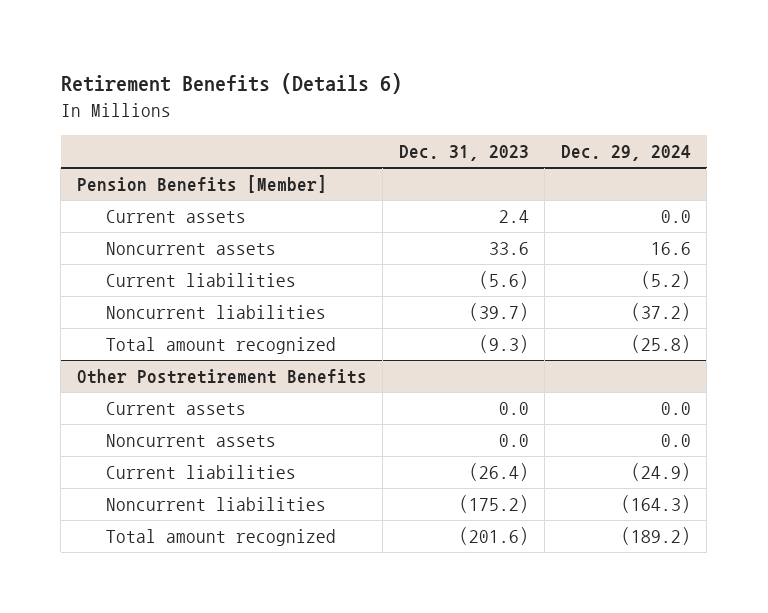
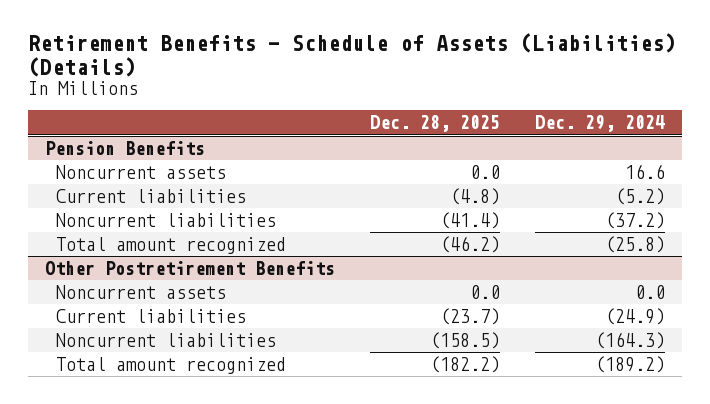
- Retirement Benefits (Details 6)
+ Retirement Benefits - Schedule of Assets (Liabilities) (Details)
- | Dec. 31, 2023 | Dec. 29, 2024
+ | Dec. 28, 2025 | Dec. 29, 2024
- Pension Benefits [Member]
- Current assets | 2.4 | 0.0
+ Pension Benefits
@ Other Postretirement Benefits
- Current assets | 0.0 | 0.0

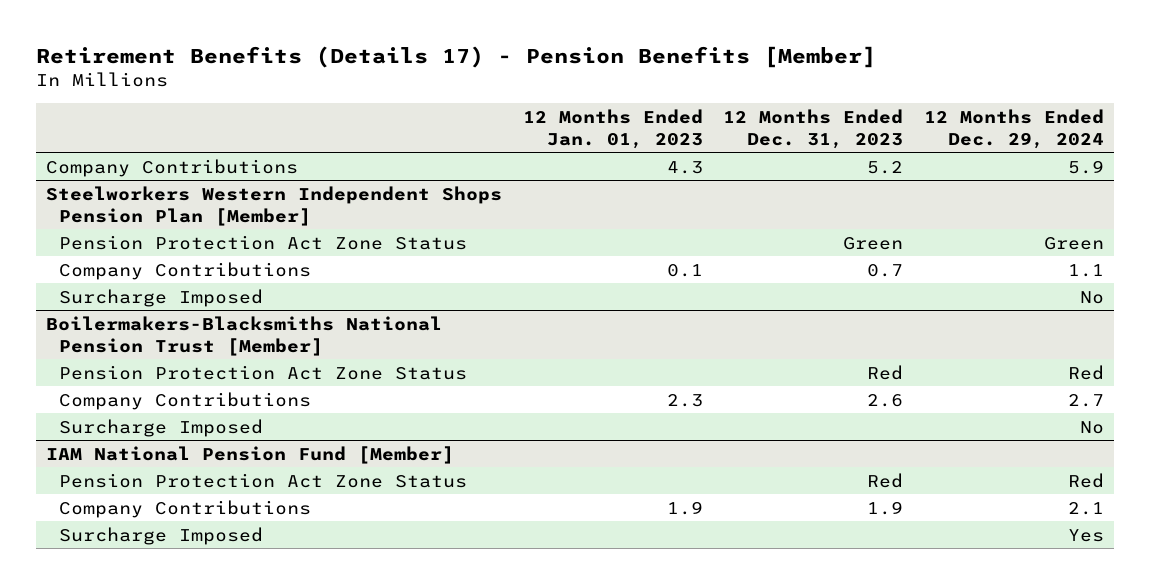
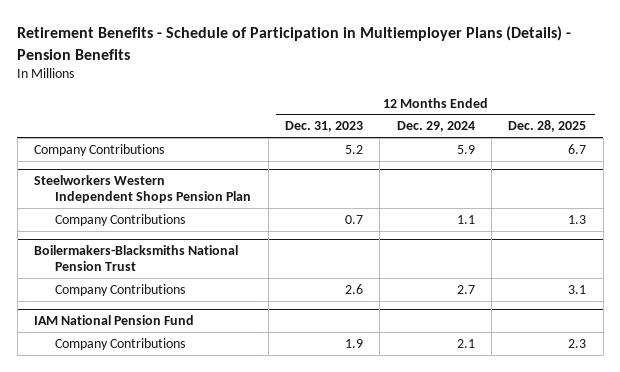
- Retirement Benefits (Details 17) - Pension Benefits [Member]
+ Retirement Benefits - Schedule of Participation in Multiemployer Plans (Details) - Pension Benefits
- | 12 Months Ended Jan. 01, 2023 | 12 Months Ended Dec. 31, 2023 | 12 Months Ended Dec. 29, 2024
+ | 12 Months Ended Dec. 31, 2023 | 12 Months Ended Dec. 29, 2024 | 12 Months Ended Dec. 28, 2025
- Steelworkers Western Independent Shops Pension Plan [Member]
- Pension Protection Act Zone Status | | Green | Green
+ Steelworkers Western Independent Shops Pension Plan
- Surcharge Imposed | | | No
- Boilermakers-Blacksmiths National Pension Trust [Member]
- Pension Protection Act Zone Status | | Red | Red
+ Boilermakers-Blacksmiths National Pension Trust
- Surcharge Imposed | | | No
- IAM National Pension Fund [Member]
- Pension Protection Act Zone Status | | Red | Red
+ IAM National Pension Fund
- Surcharge Imposed | | | Yes

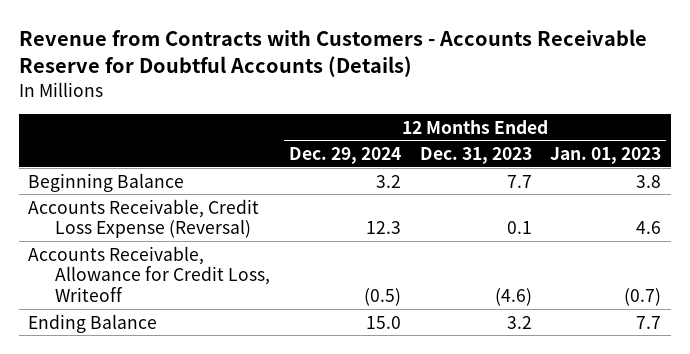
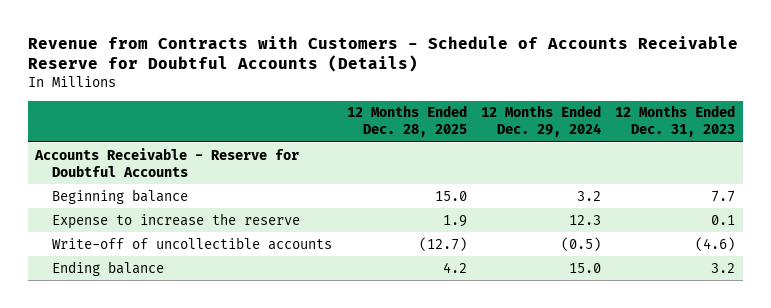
- Revenue from Contracts with Customers - Accounts Receivable Reserve for Doubtful Accounts (Details)
+ Revenue from Contracts with Customers - Schedule of Accounts Receivable Reserve for Doubtful Accounts (Details)
- | 12 Months Ended Dec. 29, 2024 | 12 Months Ended Dec. 31, 2023 | 12 Months Ended Jan. 01, 2023
+ | 12 Months Ended Dec. 28, 2025 | 12 Months Ended Dec. 29, 2024 | 12 Months Ended Dec. 31, 2023
- Beginning Balance | 3.2 | 7.7 | 3.8
- Accounts Receivable, Credit Loss Expense (Reversal) | 12.3 | 0.1 | 4.6
- Accounts Receivable, Allowance for Credit Loss, Writeoff | (0.5) | (4.6) | (0.7)
- Ending Balance | 15.0 | 3.2 | 7.7
+ Accounts Receivable - Reserve for Doubtful Accounts
+ Beginning balance | 15.0 | 3.2 | 7.7
+ Expense to increase the reserve | 1.9 | 12.3 | 0.1
+ Write-off of uncollectible accounts | (12.7) | (0.5) | (4.6)
+ Ending balance | 4.2 | 15.0 | 3.2

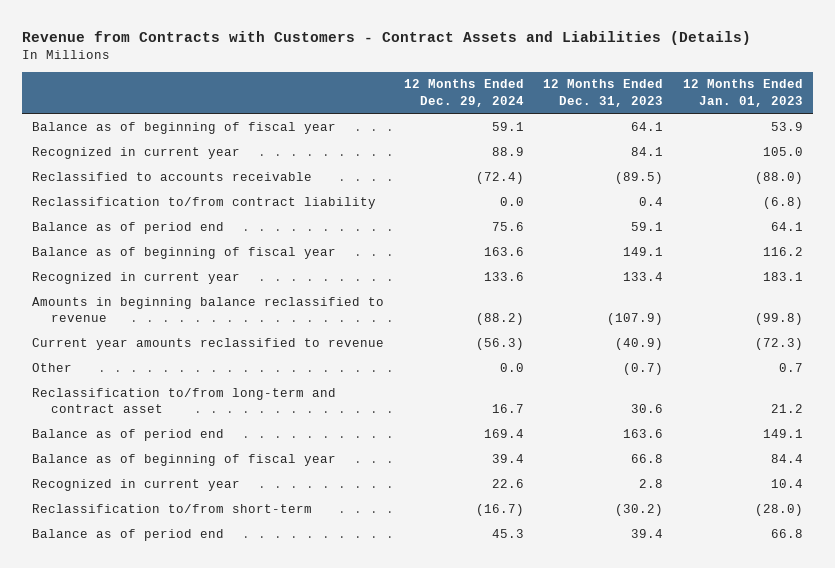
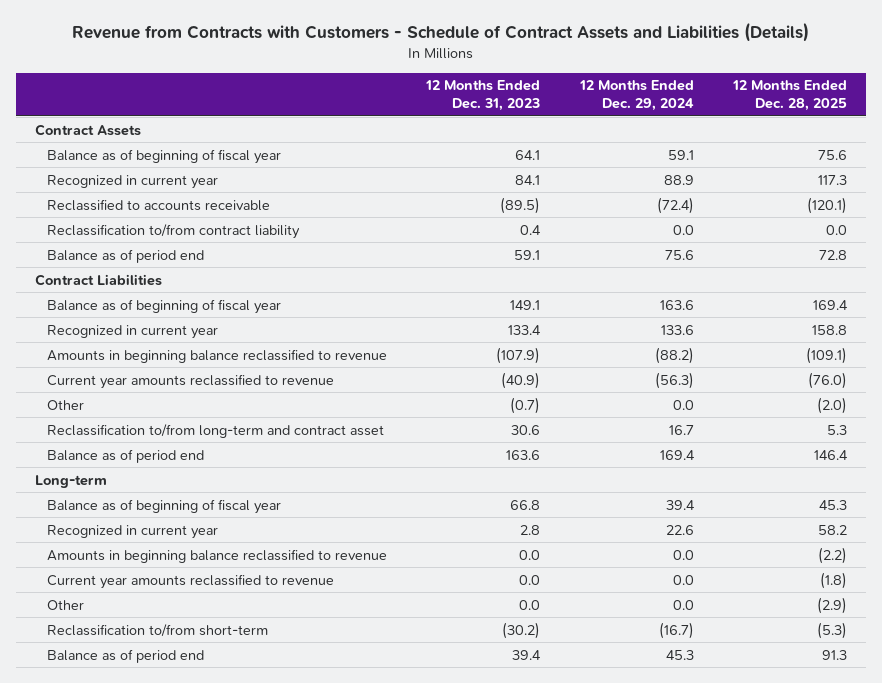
- Revenue from Contracts with Customers - Contract Assets and Liabilities (Details)
+ Revenue from Contracts with Customers - Schedule of Contract Assets and Liabilities (Details)
- | 12 Months Ended Dec. 29, 2024 | 12 Months Ended Dec. 31, 2023 | 12 Months Ended Jan. 01, 2023
+ | 12 Months Ended Dec. 31, 2023 | 12 Months Ended Dec. 29, 2024 | 12 Months Ended Dec. 28, 2025
+ Contract Assets
+ Contract Liabilities
+ Long-term
+ Amounts in beginning balance reclassified to revenue | 0.0 | 0.0 | (2.2)
+ Current year amounts reclassified to revenue | 0.0 | 0.0 | (1.8)
+ Other | 0.0 | 0.0 | (2.9)

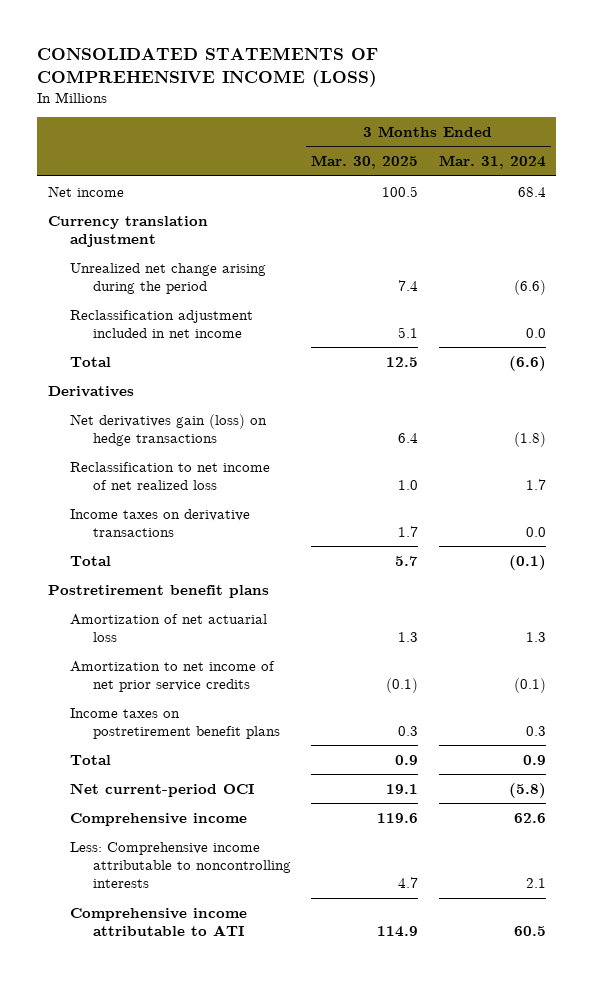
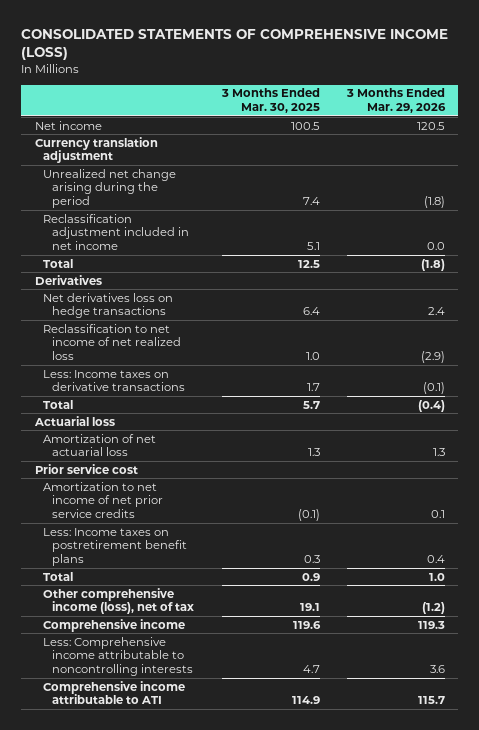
- | 3 Months Ended Mar. 30, 2025 | 3 Months Ended Mar. 31, 2024
+ | 3 Months Ended Mar. 30, 2025 | 3 Months Ended Mar. 29, 2026
- Net derivatives gain (loss) on hedge transactions | 6.4 | (1.8)
+ Net derivatives loss on hedge transactions | 6.4 | 2.4
- Income taxes on derivative transactions | 1.7 | 0.0
+ Less: Income taxes on derivative transactions | 1.7 | (0.1)
- Postretirement benefit plans
+ Actuarial loss
+ Prior service cost
- Income taxes on postretirement benefit plans | 0.3 | 0.3
+ Less: Income taxes on postretirement benefit plans | 0.3 | 0.4
- Net current-period OCI | 19.1 | (5.8)
+ Other comprehensive income (loss), net of tax | 19.1 | (1.2)

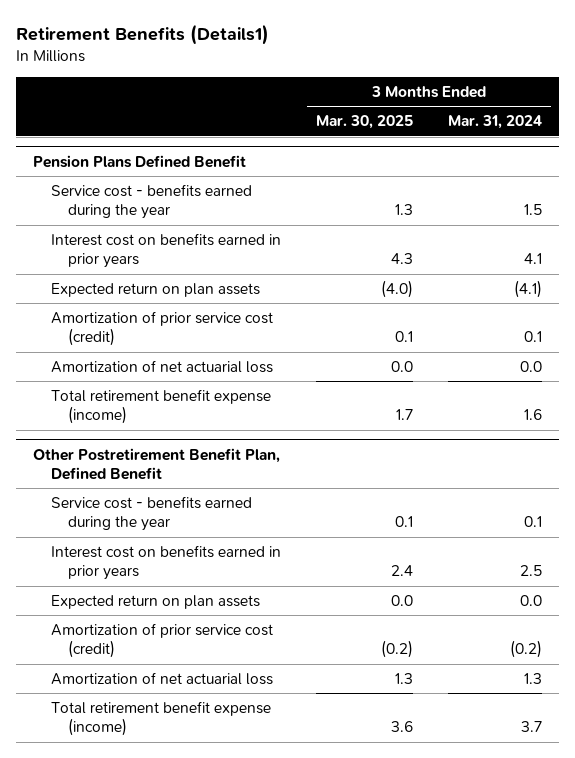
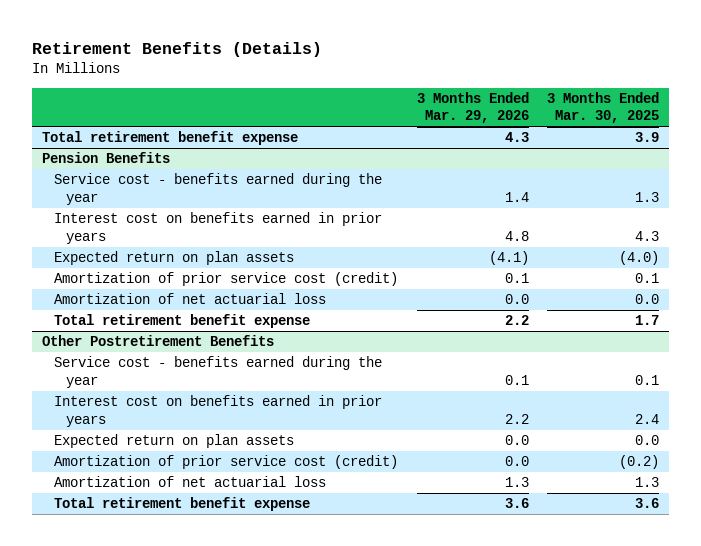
- Retirement Benefits (Details1)
+ Retirement Benefits (Details)
- | 3 Months Ended Mar. 30, 2025 | 3 Months Ended Mar. 31, 2024
+ | 3 Months Ended Mar. 29, 2026 | 3 Months Ended Mar. 30, 2025
- Pension Plans Defined Benefit
+ Total retirement benefit expense | 4.3 | 3.9
+ Pension Benefits
- Total retirement benefit expense (income) | 1.7 | 1.6
- Other Postretirement Benefit Plan, Defined Benefit
+ Total retirement benefit expense | 2.2 | 1.7
+ Other Postretirement Benefits
- Total retirement benefit expense (income) | 3.6 | 3.7
+ Total retirement benefit expense | 3.6 | 3.6

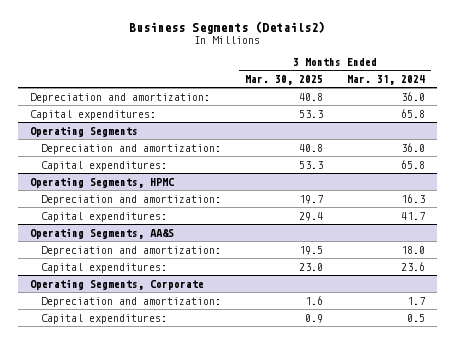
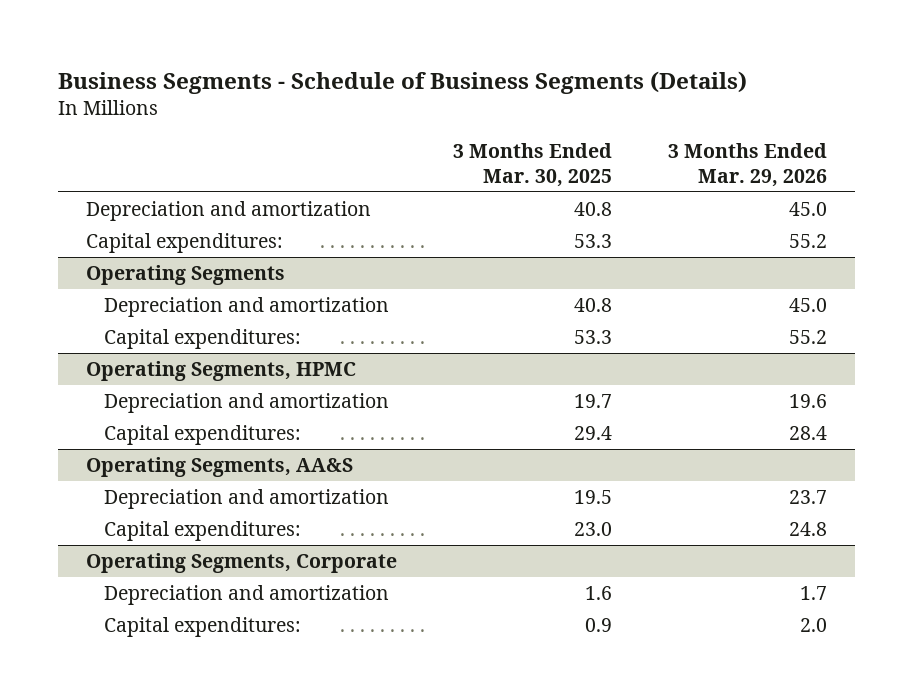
- Business Segments (Details2)
+ Business Segments - Schedule of Business Segments (Details)
- | 3 Months Ended Mar. 30, 2025 | 3 Months Ended Mar. 31, 2024
+ | 3 Months Ended Mar. 30, 2025 | 3 Months Ended Mar. 29, 2026
- Depreciation and amortization: | 40.8 | 36.0
+ Depreciation and amortization | 40.8 | 45.0
@ Operating Segments
- Depreciation and amortization: | 40.8 | 36.0
+ Depreciation and amortization | 40.8 | 45.0
@ Operating Segments, HPMC
- Depreciation and amortization: | 19.7 | 16.3
+ Depreciation and amortization | 19.7 | 19.6
@ Operating Segments, AA&S
- Depreciation and amortization: | 19.5 | 18.0
+ Depreciation and amortization | 19.5 | 23.7
@ Operating Segments, Corporate
- Depreciation and amortization: | 1.6 | 1.7
+ Depreciation and amortization | 1.6 | 1.7

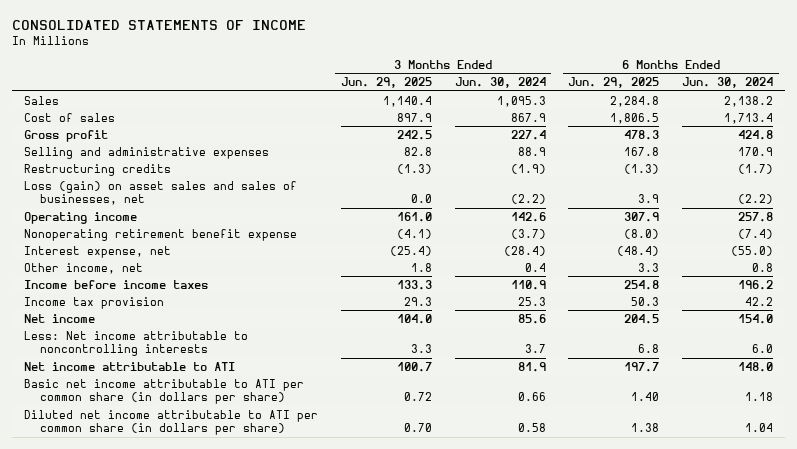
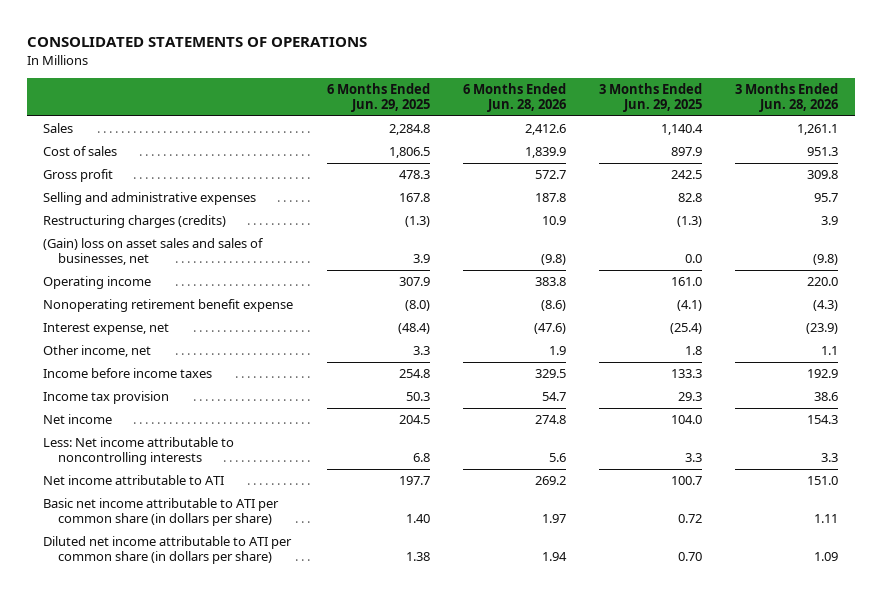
- CONSOLIDATED STATEMENTS OF INCOME
+ CONSOLIDATED STATEMENTS OF OPERATIONS
- | 3 Months Ended Jun. 29, 2025 | 3 Months Ended Jun. 30, 2024 | 6 Months Ended Jun. 29, 2025 | 6 Months Ended Jun. 30, 2024
+ | 6 Months Ended Jun. 29, 2025 | 6 Months Ended Jun. 28, 2026 | 3 Months Ended Jun. 29, 2025 | 3 Months Ended Jun. 28, 2026
- Restructuring credits | (1.3) | (1.9) | (1.3) | (1.7)
- Loss (gain) on asset sales and sales of businesses, net | 0.0 | (2.2) | 3.9 | (2.2)
+ Restructuring charges (credits) | (1.3) | 10.9 | (1.3) | 3.9
+ (Gain) loss on asset sales and sales of businesses, net | 3.9 | (9.8) | 0.0 | (9.8)

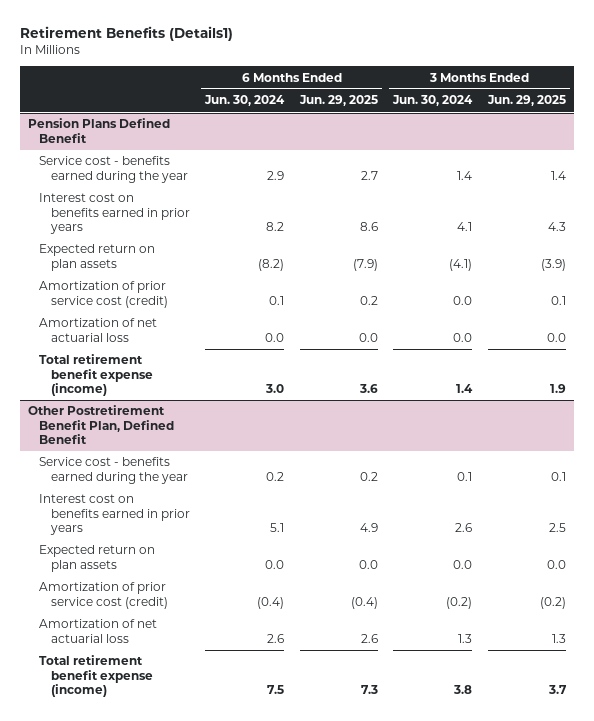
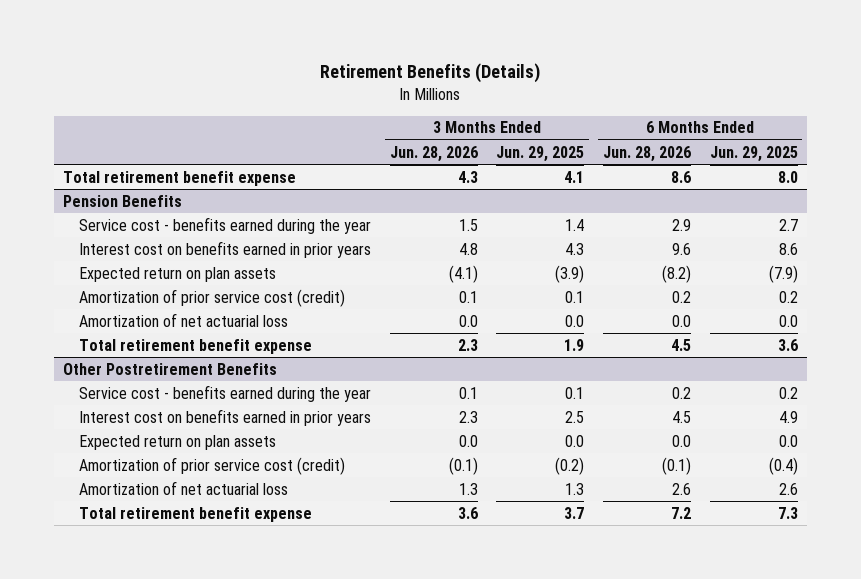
- Retirement Benefits (Details1)
+ Retirement Benefits (Details)
- | 6 Months Ended Jun. 30, 2024 | 6 Months Ended Jun. 29, 2025 | 3 Months Ended Jun. 30, 2024 | 3 Months Ended Jun. 29, 2025
+ | 3 Months Ended Jun. 28, 2026 | 3 Months Ended Jun. 29, 2025 | 6 Months Ended Jun. 28, 2026 | 6 Months Ended Jun. 29, 2025
- Pension Plans Defined Benefit
+ Total retirement benefit expense | 4.3 | 4.1 | 8.6 | 8.0
+ Pension Benefits
- Total retirement benefit expense (income) | 3.0 | 3.6 | 1.4 | 1.9
- Other Postretirement Benefit Plan, Defined Benefit
+ Total retirement benefit expense | 2.3 | 1.9 | 4.5 | 3.6
+ Other Postretirement Benefits
- Total retirement benefit expense (income) | 7.5 | 7.3 | 3.8 | 3.7
+ Total retirement benefit expense | 3.6 | 3.7 | 7.2 | 7.3

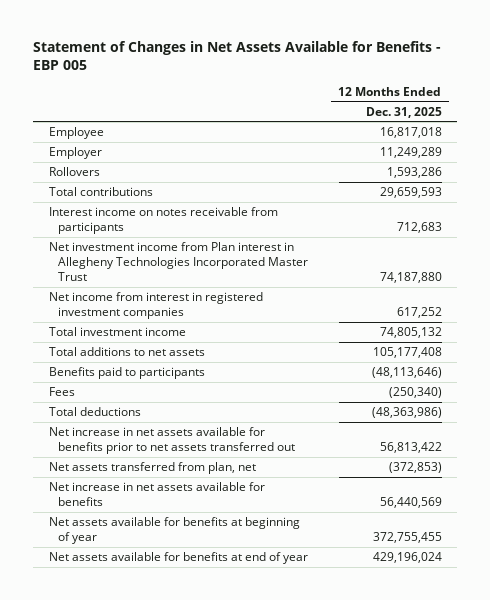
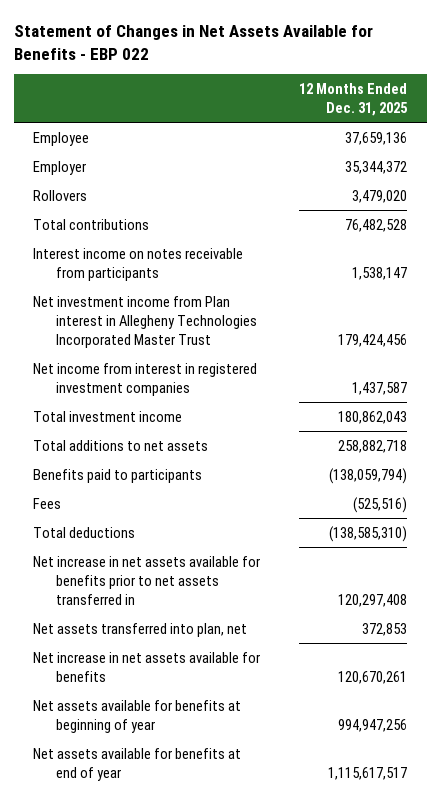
- Statement of Changes in Net Assets Available for Benefits - EBP 005
+ Statement of Changes in Net Assets Available for Benefits - EBP 022
- Employee | 16,817,018
- Employer | 11,249,289
- Rollovers | 1,593,286
- Total contributions | 29,659,593
- Interest income on notes receivable from participants | 712,683
- Net investment income from Plan interest in Allegheny Technologies Incorporated Master Trust | 74,187,880
- Net income from interest in registered investment companies | 617,252
- Total investment income | 74,805,132
- Total additions to net assets | 105,177,408
- Benefits paid to participants | (48,113,646)
- Fees | (250,340)
- Total deductions | (48,363,986)
- Net increase in net assets available for benefits prior to net assets transferred out | 56,813,422
- Net assets transferred from plan, net | (372,853)
- Net increase in net assets available for benefits | 56,440,569
- Net assets available for benefits at beginning of year | 372,755,455
- Net assets available for benefits at end of year | 429,196,024
+ Employee | 37,659,136
+ Employer | 35,344,372
+ Rollovers | 3,479,020
+ Total contributions | 76,482,528
+ Interest income on notes receivable from participants | 1,538,147
+ Net investment income from Plan interest in Allegheny Technologies Incorporated Master Trust | 179,424,456
+ Net income from interest in registered investment companies | 1,437,587
+ Total investment income | 180,862,043
+ Total additions to net assets | 258,882,718
+ Benefits paid to participants | (138,059,794)
+ Fees | (525,516)
+ Total deductions | (138,585,310)
+ Net increase in net assets available for benefits prior to net assets transferred in | 120,297,408
+ Net assets transferred into plan, net | 372,853
+ Net increase in net assets available for benefits | 120,670,261
+ Net assets available for benefits at beginning of year | 994,947,256
+ Net assets available for benefits at end of year | 1,115,617,517

